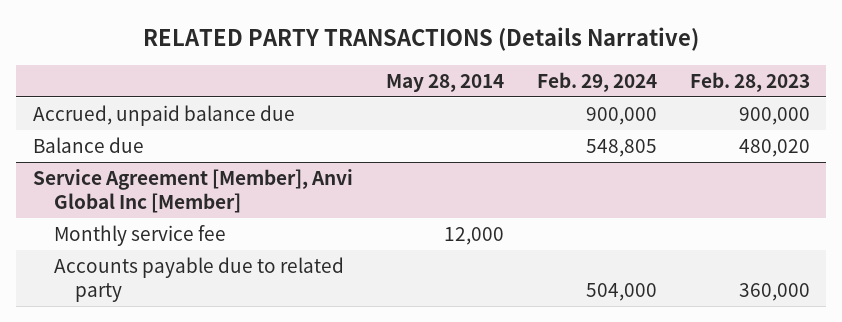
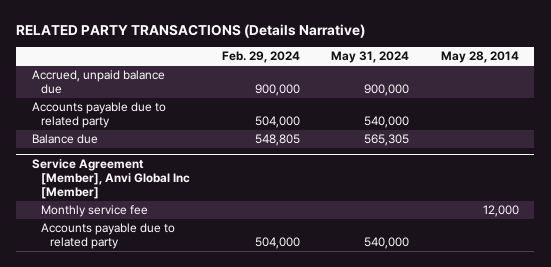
- | May 28, 2014 | Feb. 29, 2024 | Feb. 28, 2023
+ | Feb. 29, 2024 | May 31, 2024 | May 28, 2014
+ Accounts payable due to related party | 504,000 | 540,000 |

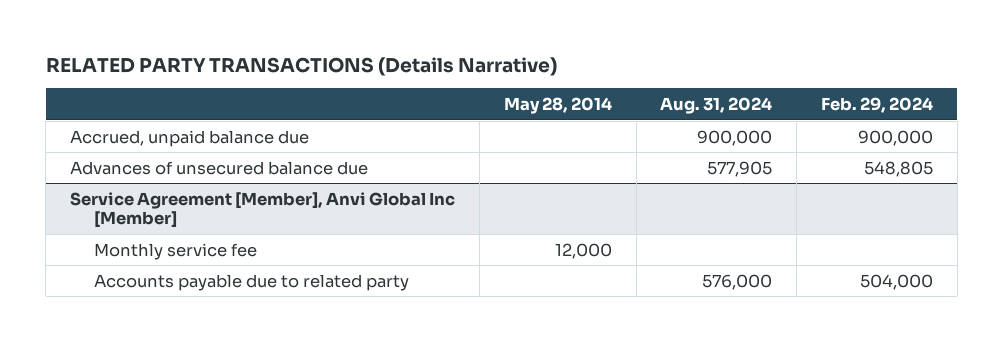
- | Feb. 29, 2024 | May 31, 2024 | May 28, 2014
+ | May 28, 2014 | Aug. 31, 2024 | Feb. 29, 2024
- Accounts payable due to related party | 504,000 | 540,000 |
- Balance due | 548,805 | 565,305 |
+ Advances of unsecured balance due | | 577,905 | 548,805

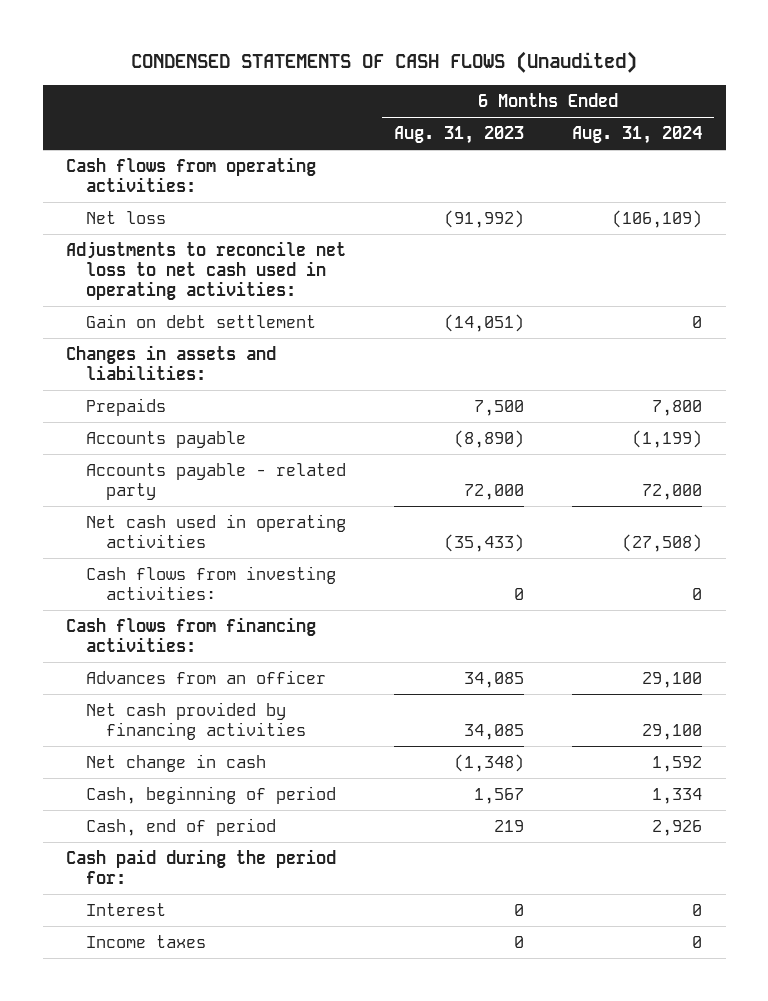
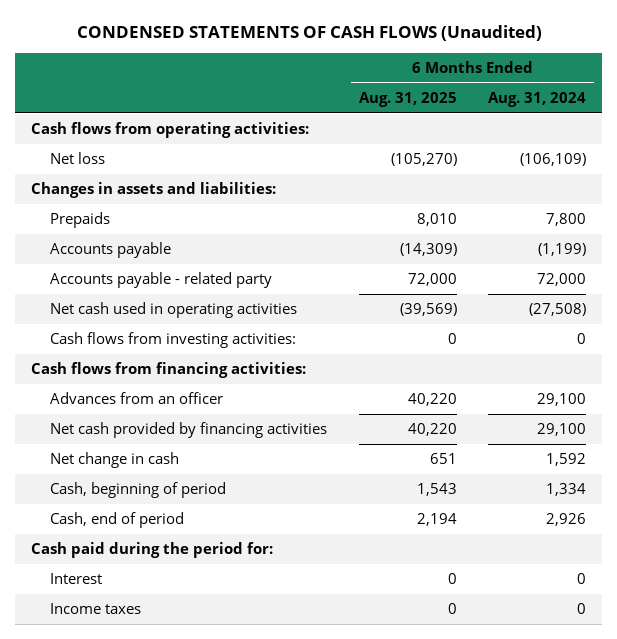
- | 6 Months Ended Aug. 31, 2023 | 6 Months Ended Aug. 31, 2024
+ | 6 Months Ended Aug. 31, 2025 | 6 Months Ended Aug. 31, 2024
- Adjustments to reconcile net loss to net cash used in operating activities:
- Gain on debt settlement | (14,051) | 0

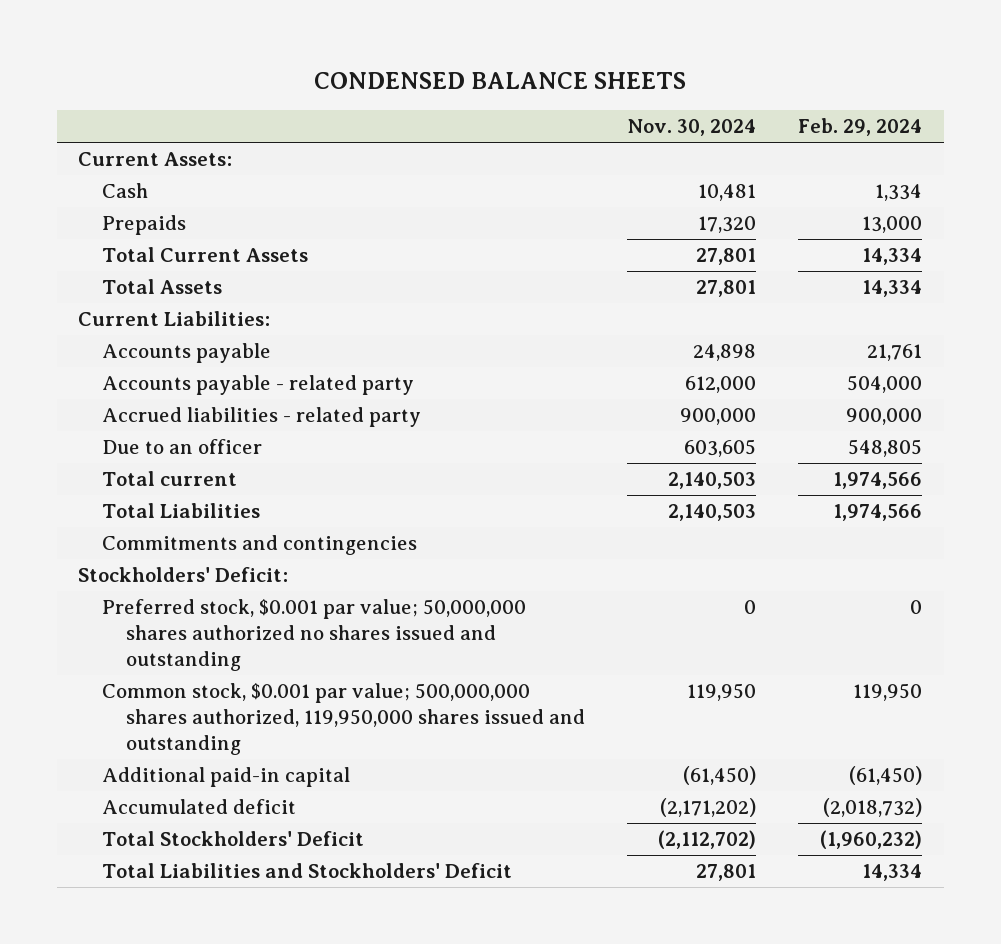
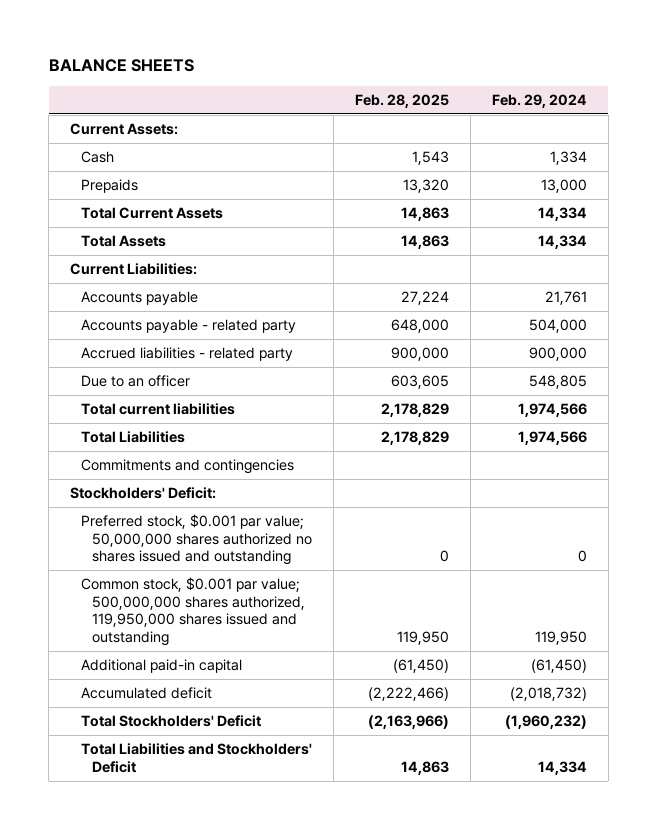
- CONDENSED BALANCE SHEETS
+ BALANCE SHEETS
- | Nov. 30, 2024 | Feb. 29, 2024
+ | Feb. 28, 2025 | Feb. 29, 2024
- Total current | 2,140,503 | 1,974,566
+ Total current liabilities | 2,178,829 | 1,974,566

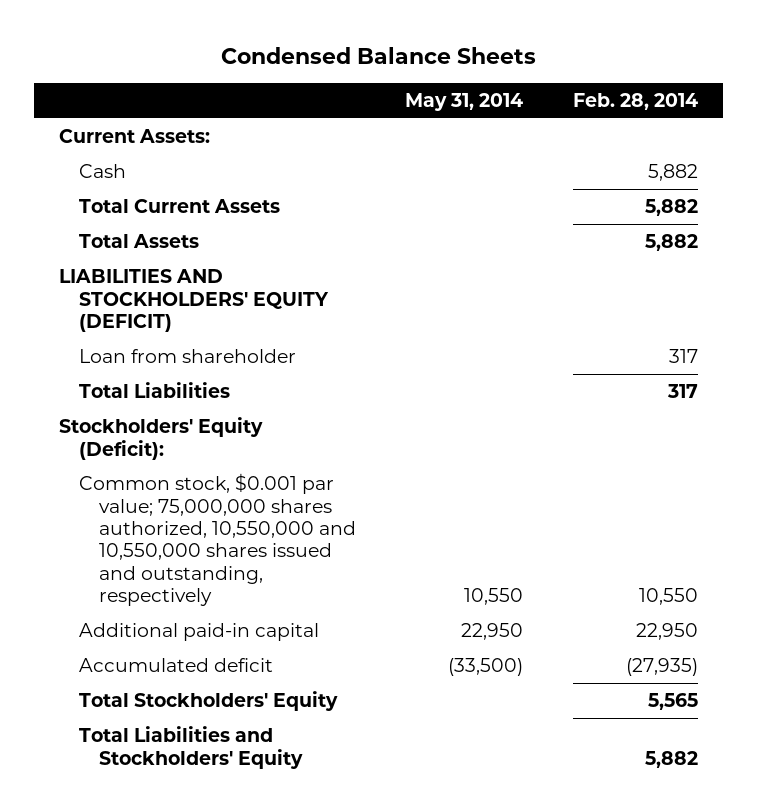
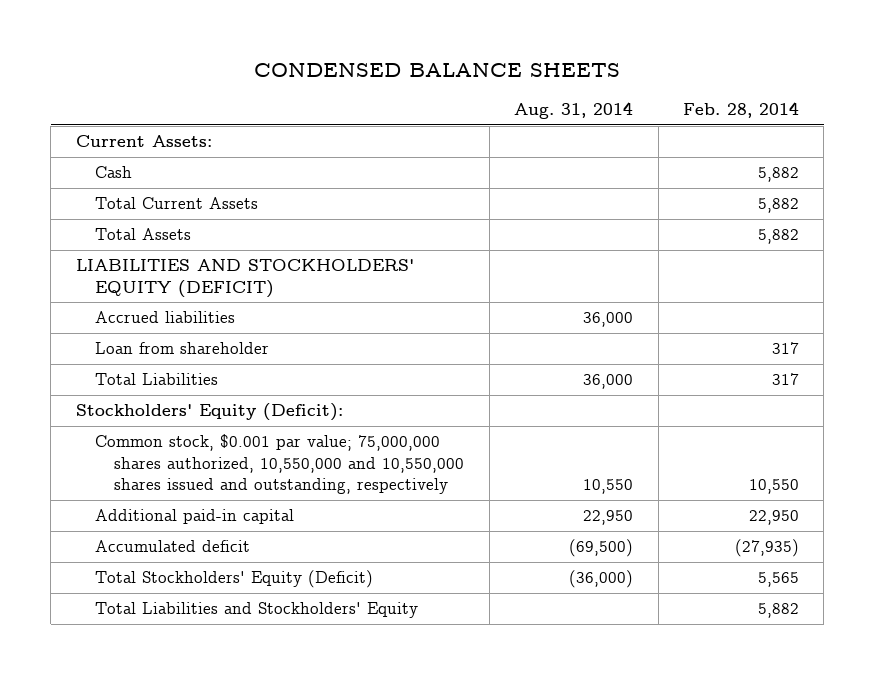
- Condensed Balance Sheets
+ CONDENSED BALANCE SHEETS
- | May 31, 2014 | Feb. 28, 2014
+ | Aug. 31, 2014 | Feb. 28, 2014
+ Accrued liabilities | 36,000 |
- Total Stockholders' Equity | | 5,565
+ Total Stockholders' Equity (Deficit) | (36,000) | 5,565

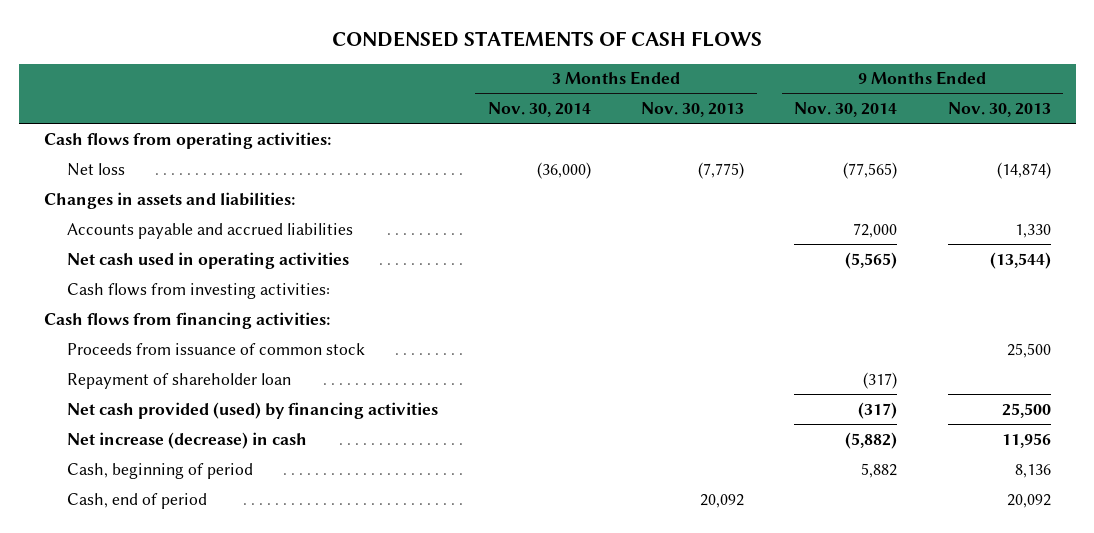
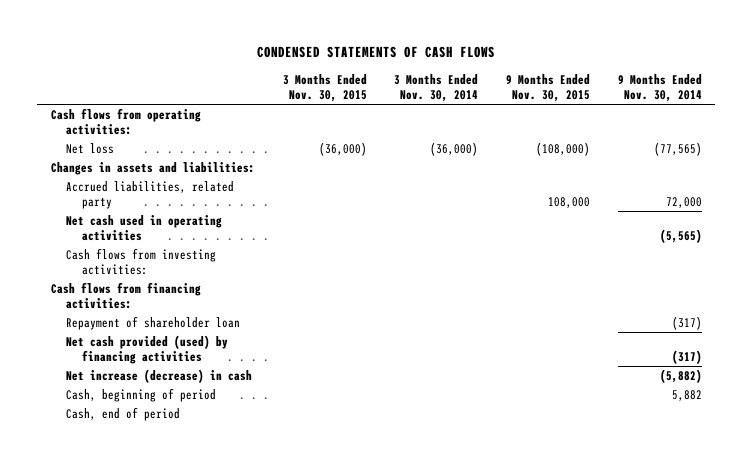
- | 3 Months Ended Nov. 30, 2014 | 3 Months Ended Nov. 30, 2013 | 9 Months Ended Nov. 30, 2014 | 9 Months Ended Nov. 30, 2013
+ | 3 Months Ended Nov. 30, 2015 | 3 Months Ended Nov. 30, 2014 | 9 Months Ended Nov. 30, 2015 | 9 Months Ended Nov. 30, 2014
- Accounts payable and accrued liabilities | | | 72,000 | 1,330
+ Accrued liabilities, related party | | | 108,000 | 72,000
- Proceeds from issuance of common stock | | | | 25,500

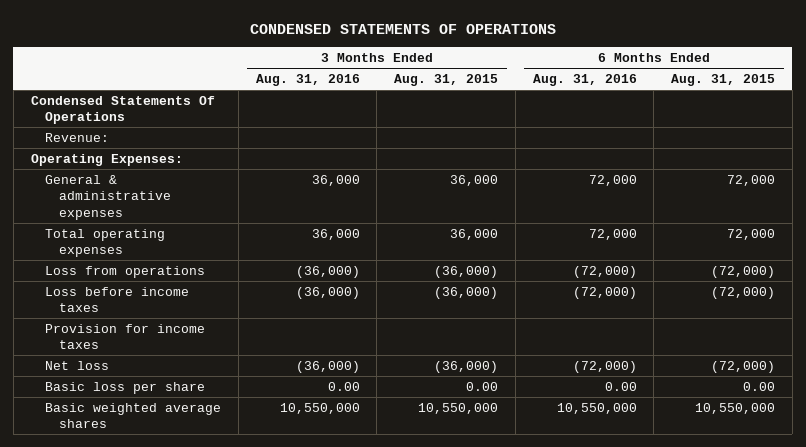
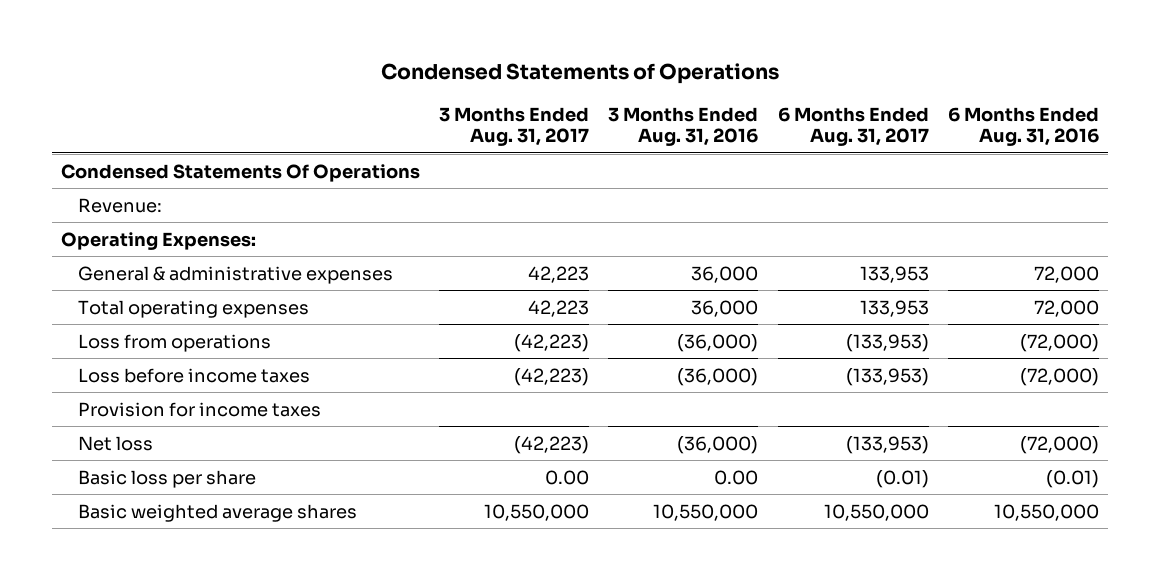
- CONDENSED STATEMENTS OF OPERATIONS
+ Condensed Statements of Operations
- | 3 Months Ended Aug. 31, 2016 | 3 Months Ended Aug. 31, 2015 | 6 Months Ended Aug. 31, 2016 | 6 Months Ended Aug. 31, 2015
+ | 3 Months Ended Aug. 31, 2017 | 3 Months Ended Aug. 31, 2016 | 6 Months Ended Aug. 31, 2017 | 6 Months Ended Aug. 31, 2016
- Basic loss per share | 0.00 | 0.00 | 0.00 | 0.00
+ Basic loss per share | 0.00 | 0.00 | (0.01) | (0.01)

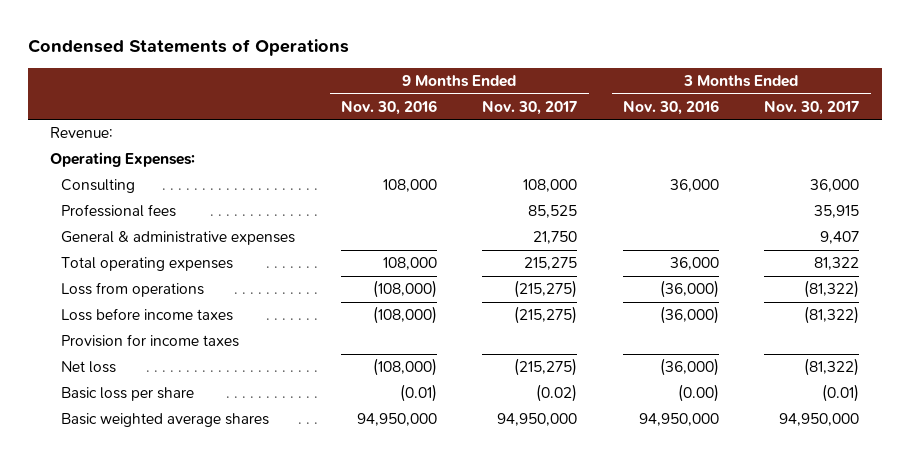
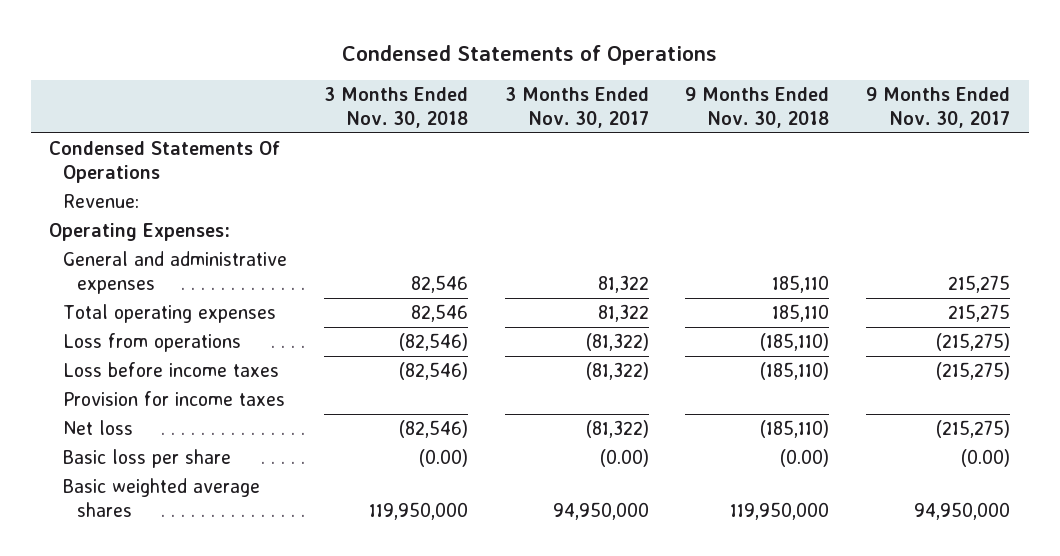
- | 9 Months Ended Nov. 30, 2016 | 9 Months Ended Nov. 30, 2017 | 3 Months Ended Nov. 30, 2016 | 3 Months Ended Nov. 30, 2017
+ | 3 Months Ended Nov. 30, 2018 | 3 Months Ended Nov. 30, 2017 | 9 Months Ended Nov. 30, 2018 | 9 Months Ended Nov. 30, 2017
+ Condensed Statements Of Operations
- Consulting | 108,000 | 108,000 | 36,000 | 36,000
- Professional fees | | 85,525 | | 35,915
- General & administrative expenses | | 21,750 | | 9,407
+ General and administrative expenses | 82,546 | 81,322 | 185,110 | 215,275
- Basic loss per share | (0.01) | (0.02) | (0.00) | (0.01)
+ Basic loss per share | (0.00) | (0.00) | (0.00) | (0.00)

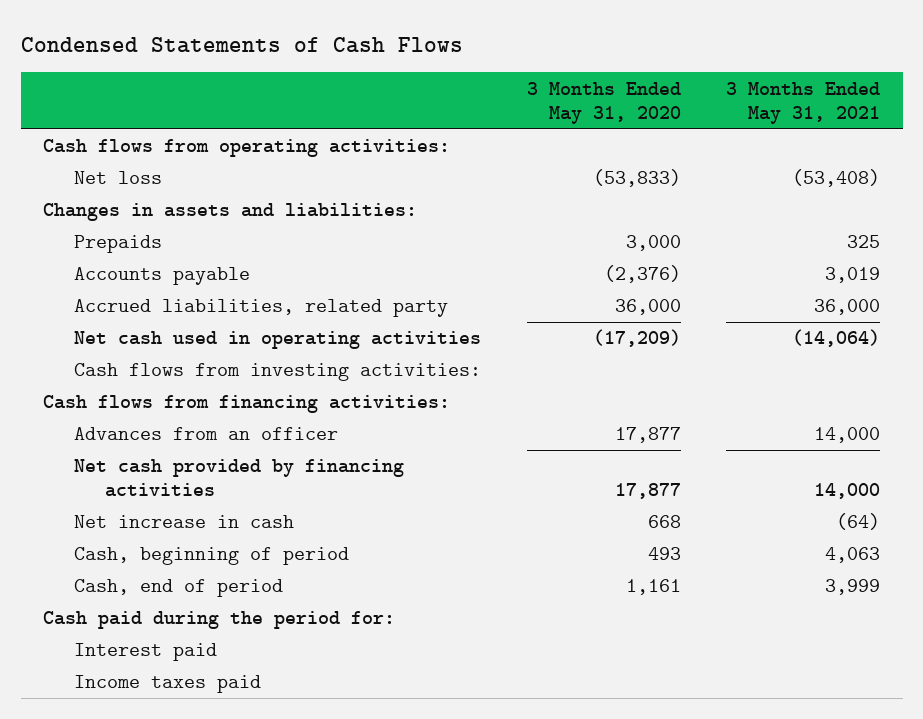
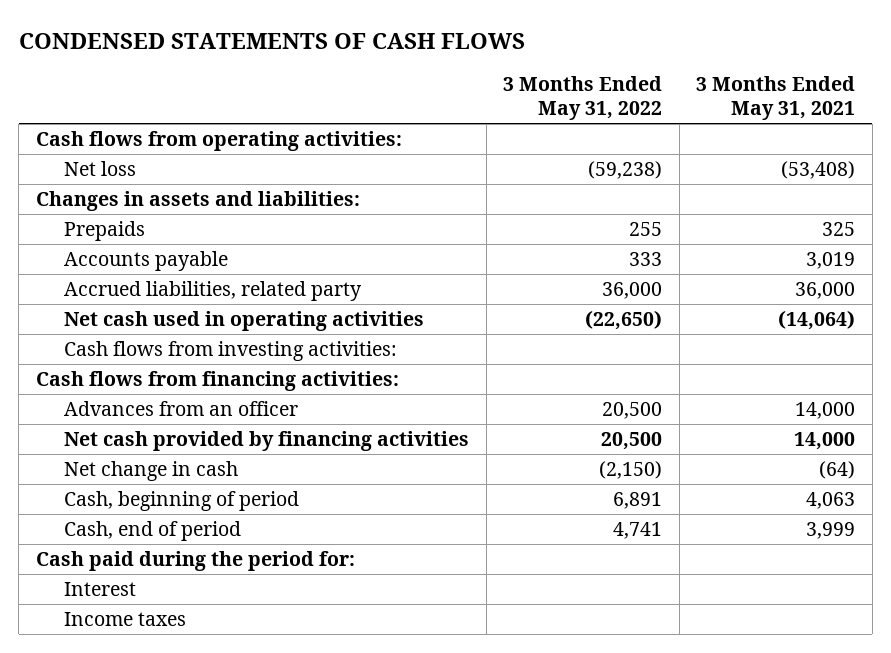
- Condensed Statements of Cash Flows
+ CONDENSED STATEMENTS OF CASH FLOWS
- | 3 Months Ended May 31, 2020 | 3 Months Ended May 31, 2021
+ | 3 Months Ended May 31, 2022 | 3 Months Ended May 31, 2021
- Net increase in cash | 668 | (64)
+ Net change in cash | (2,150) | (64)
- Interest paid
- Income taxes paid
+ Interest
+ Income taxes

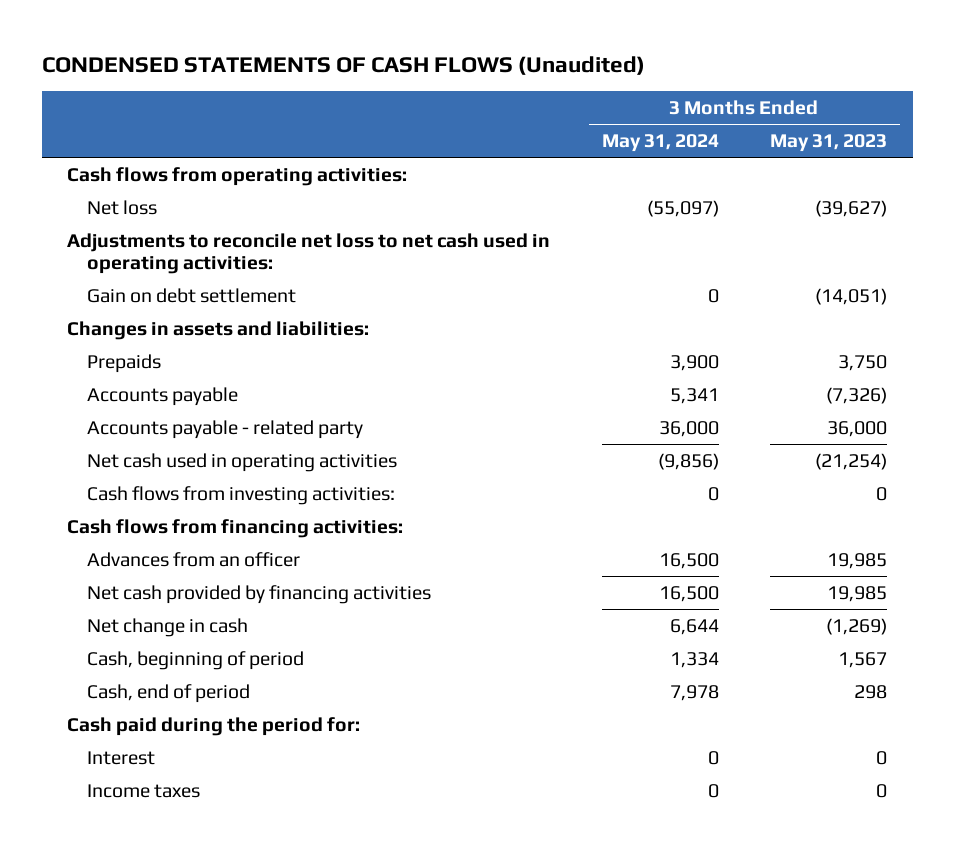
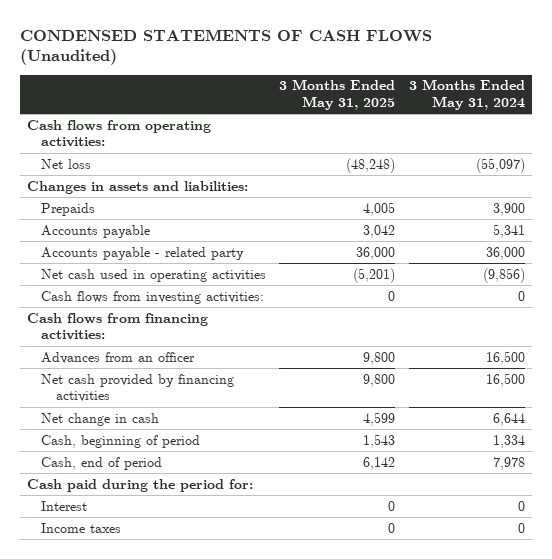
- | 3 Months Ended May 31, 2024 | 3 Months Ended May 31, 2023
+ | 3 Months Ended May 31, 2025 | 3 Months Ended May 31, 2024
- Adjustments to reconcile net loss to net cash used in operating activities:
- Gain on debt settlement | 0 | (14,051)

